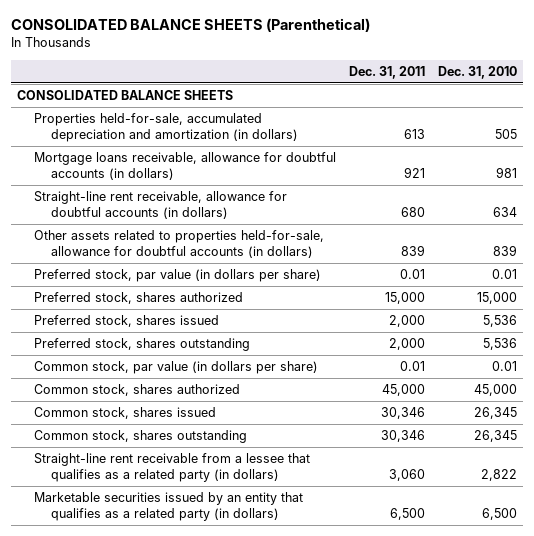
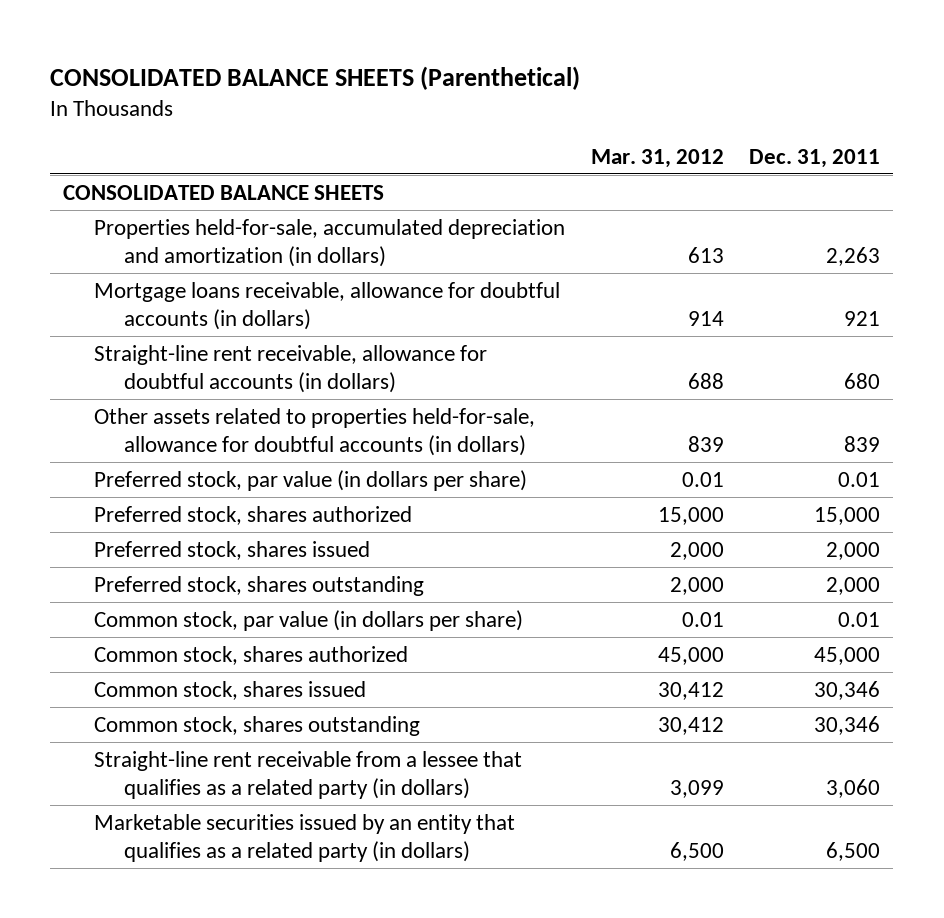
- | Dec. 31, 2011 | Dec. 31, 2010
+ | Mar. 31, 2012 | Dec. 31, 2011
- Properties held-for-sale, accumulated depreciation and amortization (in dollars) | 613 | 505
+ Properties held-for-sale, accumulated depreciation and amortization (in dollars) | 613 | 2,263

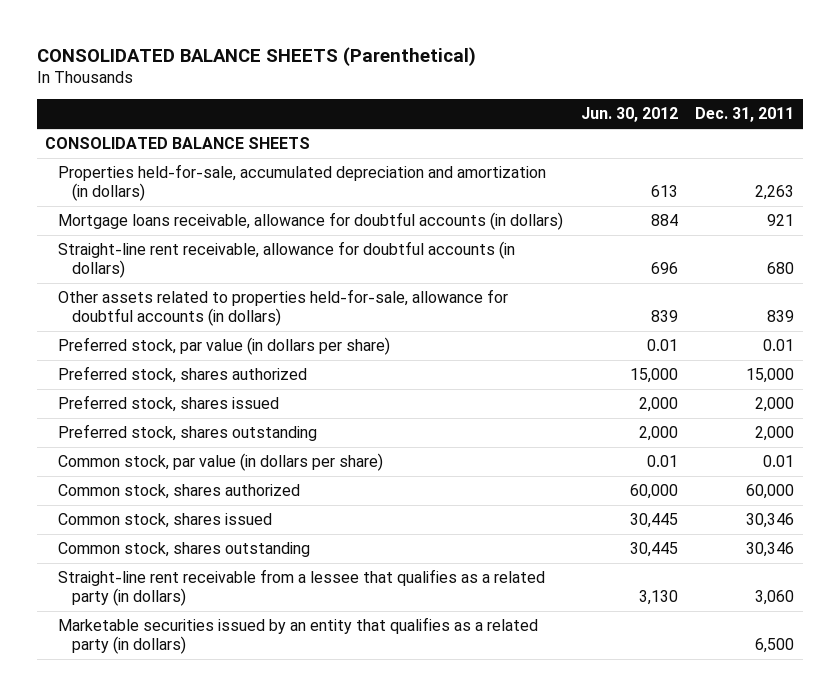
- | Mar. 31, 2012 | Dec. 31, 2011
+ | Jun. 30, 2012 | Dec. 31, 2011
- Common stock, shares authorized | 45,000 | 45,000
+ Common stock, shares authorized | 60,000 | 60,000

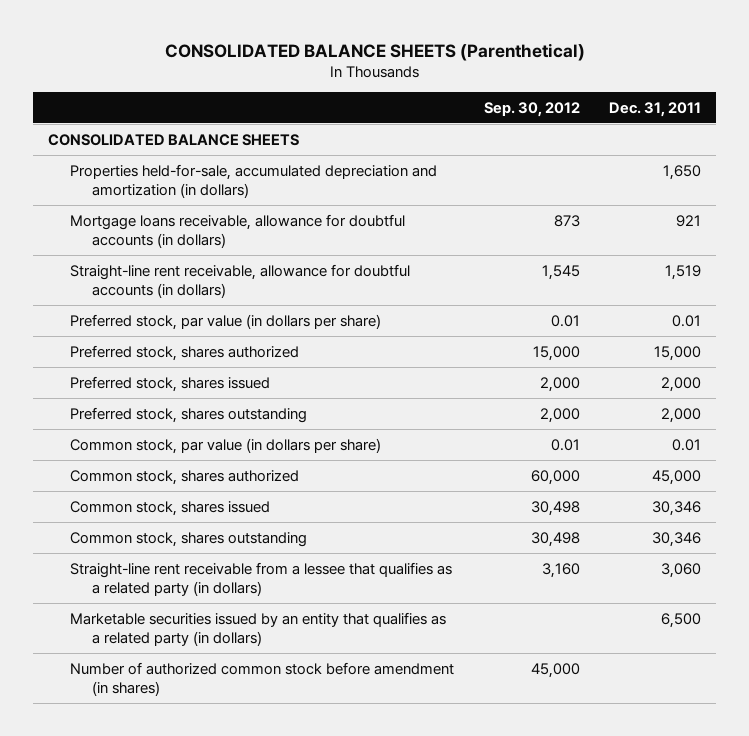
- | Jun. 30, 2012 | Dec. 31, 2011
+ | Sep. 30, 2012 | Dec. 31, 2011
- Properties held-for-sale, accumulated depreciation and amortization (in dollars) | 613 | 2,263
+ Properties held-for-sale, accumulated depreciation and amortization (in dollars) | | 1,650
- Straight-line rent receivable, allowance for doubtful accounts (in dollars) | 696 | 680
- Other assets related to properties held-for-sale, allowance for doubtful accounts (in dollars) | 839 | 839
+ Straight-line rent receivable, allowance for doubtful accounts (in dollars) | 1,545 | 1,519
- Common stock, shares authorized | 60,000 | 60,000
+ Common stock, shares authorized | 60,000 | 45,000
+ Number of authorized common stock before amendment (in shares) | 45,000 |

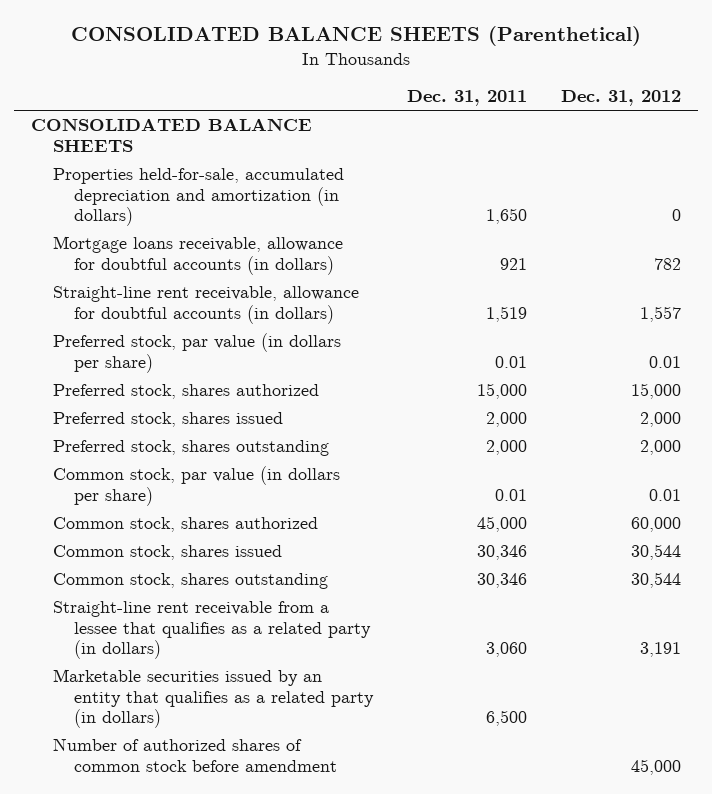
- | Sep. 30, 2012 | Dec. 31, 2011
+ | Dec. 31, 2011 | Dec. 31, 2012
- Number of authorized common stock before amendment (in shares) | 45,000 |
+ Number of authorized shares of common stock before amendment | | 45,000

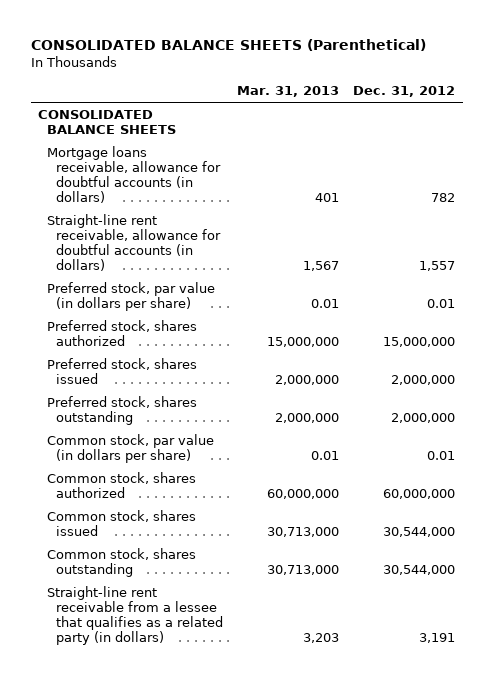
- | Dec. 31, 2011 | Dec. 31, 2012
+ | Mar. 31, 2013 | Dec. 31, 2012
- Properties held-for-sale, accumulated depreciation and amortization (in dollars) | 1,650 | 0
- Preferred stock, shares authorized | 15,000 | 15,000
- Preferred stock, shares issued | 2,000 | 2,000
- Preferred stock, shares outstanding | 2,000 | 2,000
+ Preferred stock, shares authorized | 15,000,000 | 15,000,000
+ Preferred stock, shares issued | 2,000,000 | 2,000,000
+ Preferred stock, shares outstanding | 2,000,000 | 2,000,000
- Common stock, shares authorized | 45,000 | 60,000
- Common stock, shares issued | 30,346 | 30,544
- Common stock, shares outstanding | 30,346 | 30,544
+ Common stock, shares authorized | 60,000,000 | 60,000,000
+ Common stock, shares issued | 30,713,000 | 30,544,000
+ Common stock, shares outstanding | 30,713,000 | 30,544,000
- Marketable securities issued by an entity that qualifies as a related party (in dollars) | 6,500 |
- Number of authorized shares of common stock before amendment | | 45,000

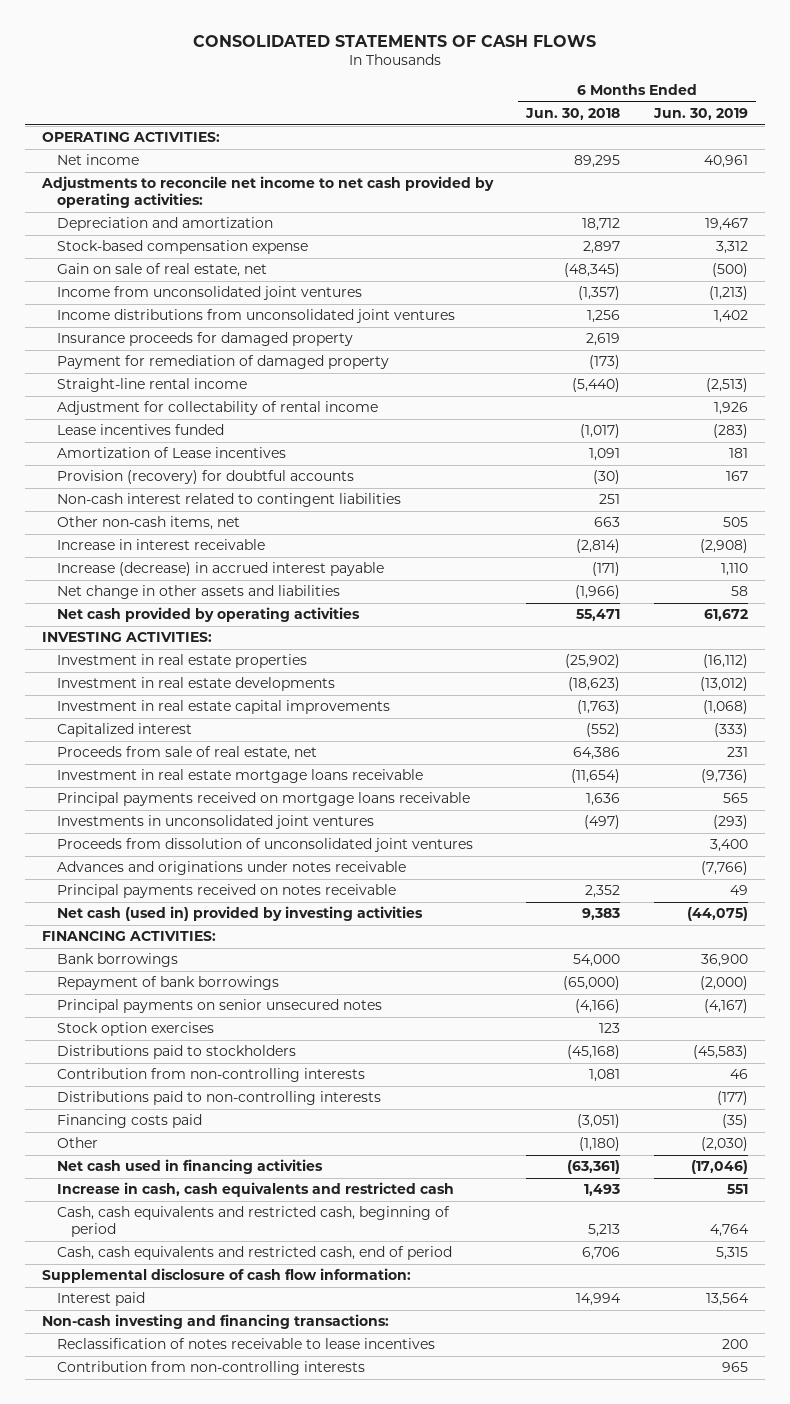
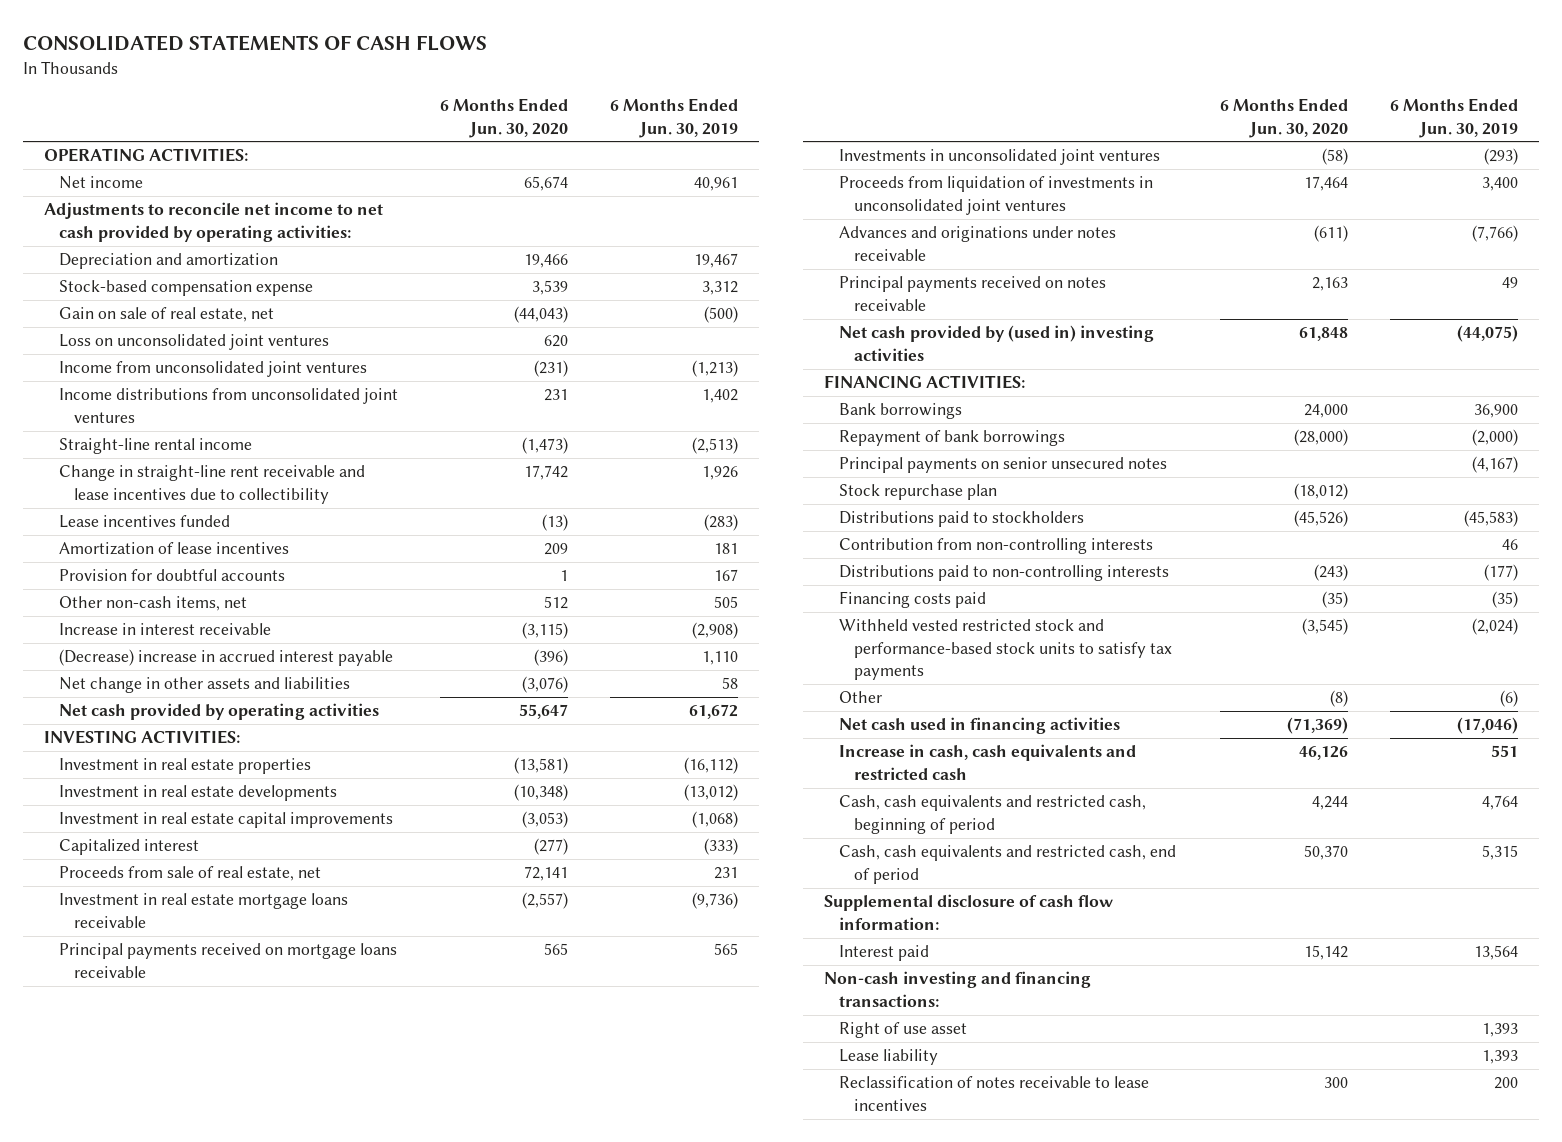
- | 6 Months Ended Jun. 30, 2018 | 6 Months Ended Jun. 30, 2019
+ | 6 Months Ended Jun. 30, 2020 | 6 Months Ended Jun. 30, 2019
+ Loss on unconsolidated joint ventures | 620 |
- Insurance proceeds for damaged property | 2,619 |
- Payment for remediation of damaged property | (173) |
- Adjustment for collectability of rental income | | 1,926
+ Change in straight-line rent receivable and lease incentives due to collectibility | 17,742 | 1,926
- Amortization of Lease incentives | 1,091 | 181
- Provision (recovery) for doubtful accounts | (30) | 167
- Non-cash interest related to contingent liabilities | 251 |
+ Amortization of lease incentives | 209 | 181
+ Provision for doubtful accounts | 1 | 167
- Increase (decrease) in accrued interest payable | (171) | 1,110
+ (Decrease) increase in accrued interest payable | (396) | 1,110
- Proceeds from dissolution of unconsolidated joint ventures | | 3,400
+ Proceeds from liquidation of investments in unconsolidated joint ventures | 17,464 | 3,400
- Net cash (used in) provided by investing activities | 9,383 | (44,075)
+ Net cash provided by (used in) investing activities | 61,848 | (44,075)
- Stock option exercises | 123 |
+ Stock repurchase plan | (18,012) |
- Other | (1,180) | (2,030)
+ Withheld vested restricted stock and performance-based stock units to satisfy tax payments | (3,545) | (2,024)
+ Other | (8) | (6)
+ Right of use asset | | 1,393
+ Lease liability | | 1,393
- Contribution from non-controlling interests | | 965

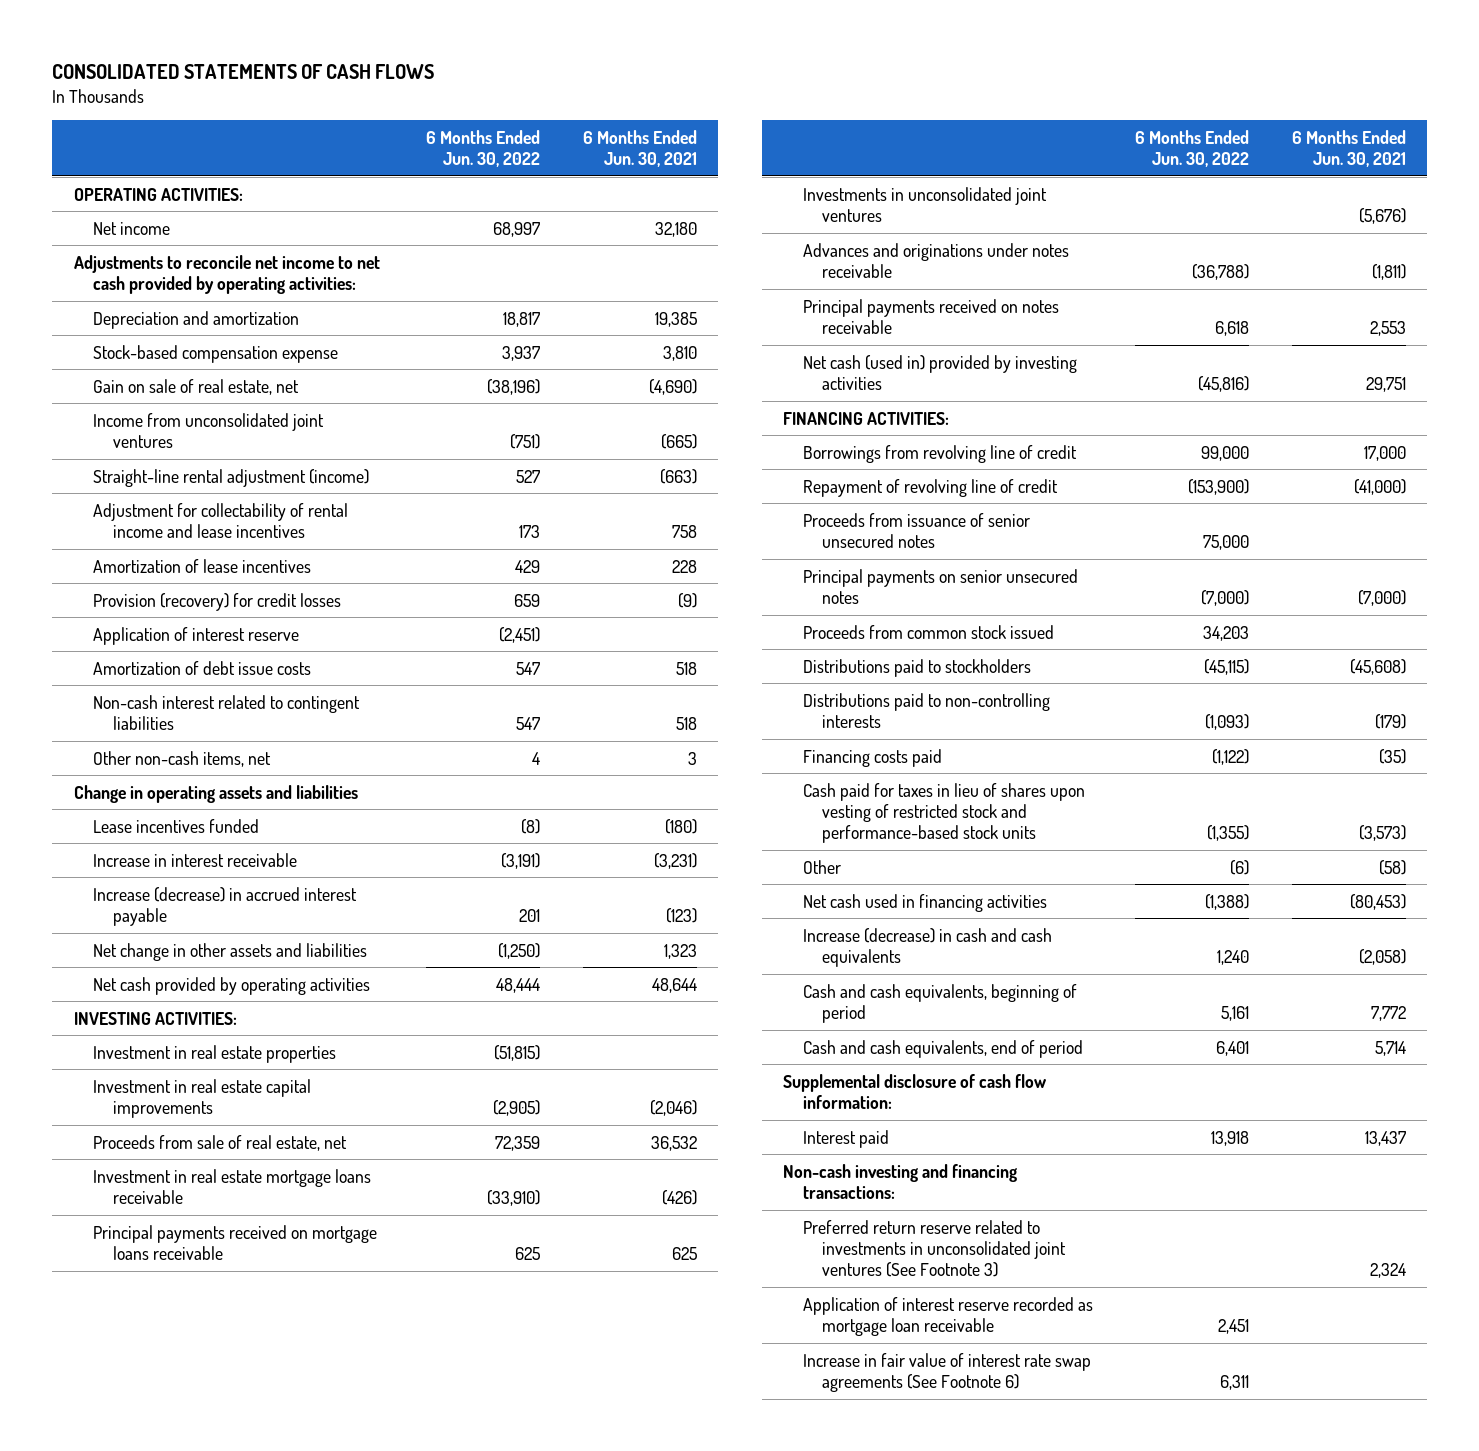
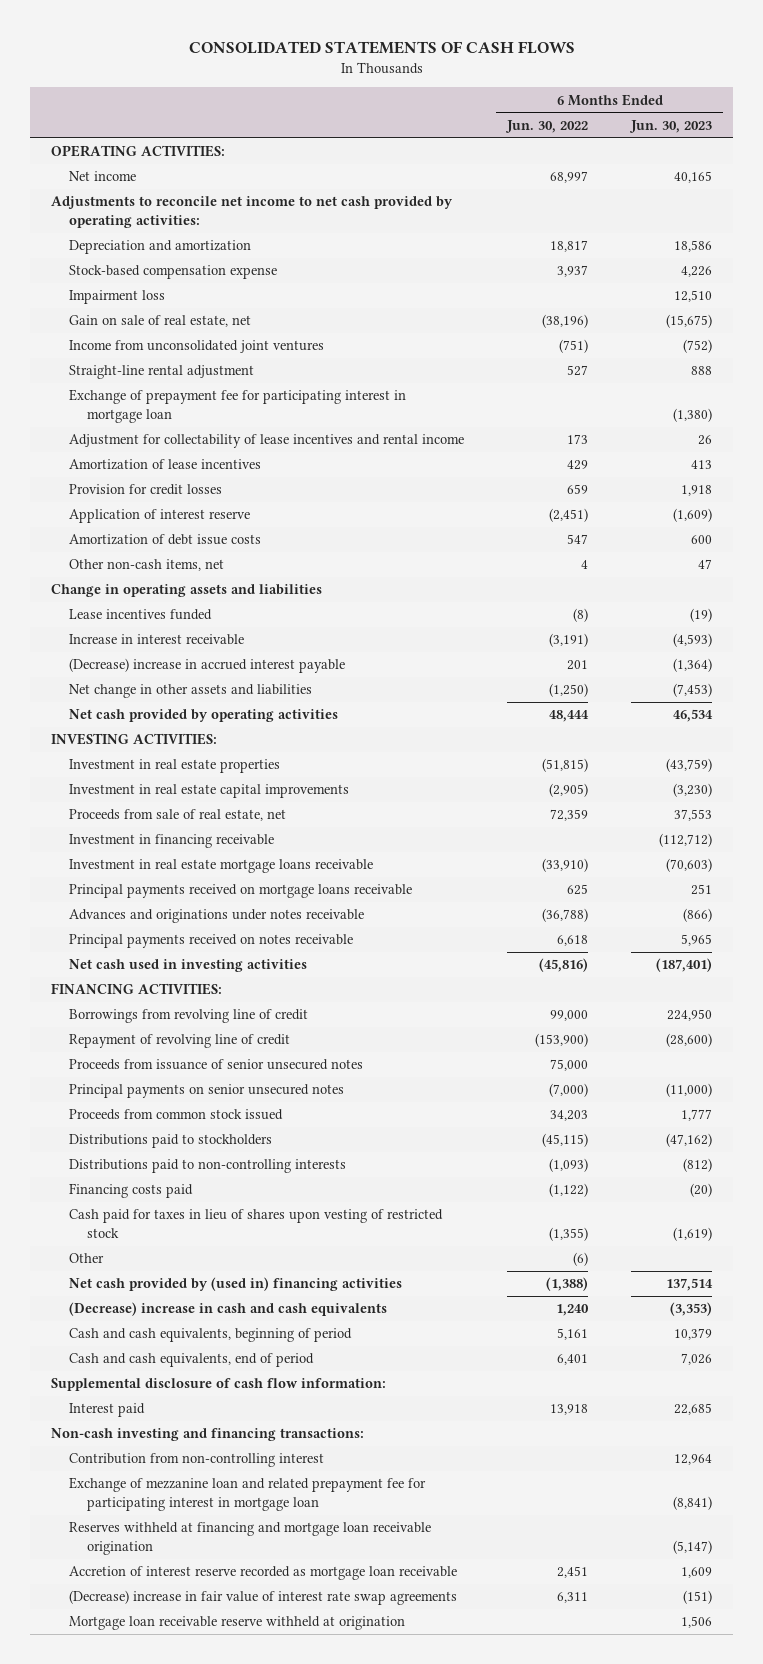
- | 6 Months Ended Jun. 30, 2022 | 6 Months Ended Jun. 30, 2021
+ | 6 Months Ended Jun. 30, 2022 | 6 Months Ended Jun. 30, 2023
+ Impairment loss | | 12,510
- Straight-line rental adjustment (income) | 527 | (663)
- Adjustment for collectability of rental income and lease incentives | 173 | 758
+ Straight-line rental adjustment | 527 | 888
+ Exchange of prepayment fee for participating interest in mortgage loan | | (1,380)
+ Adjustment for collectability of lease incentives and rental income | 173 | 26
- Provision (recovery) for credit losses | 659 | (9)
+ Provision for credit losses | 659 | 1,918
- Non-cash interest related to contingent liabilities | 547 | 518
- Increase (decrease) in accrued interest payable | 201 | (123)
+ (Decrease) increase in accrued interest payable | 201 | (1,364)
+ Investment in financing receivable | | (112,712)
- Investments in unconsolidated joint ventures | | (5,676)
- Net cash (used in) provided by investing activities | (45,816) | 29,751
+ Net cash used in investing activities | (45,816) | (187,401)
- Cash paid for taxes in lieu of shares upon vesting of restricted stock and performance-based stock units | (1,355) | (3,573)
+ Cash paid for taxes in lieu of shares upon vesting of restricted stock | (1,355) | (1,619)
- Net cash used in financing activities | (1,388) | (80,453)
- Increase (decrease) in cash and cash equivalents | 1,240 | (2,058)
+ Net cash provided by (used in) financing activities | (1,388) | 137,514
+ (Decrease) increase in cash and cash equivalents | 1,240 | (3,353)
- Preferred return reserve related to investments in unconsolidated joint ventures (See Footnote 3) | | 2,324
- Application of interest reserve recorded as mortgage loan receivable | 2,451 |
- Increase in fair value of interest rate swap agreements (See Footnote 6) | 6,311 |
+ Contribution from non-controlling interest | | 12,964
+ Exchange of mezzanine loan and related prepayment fee for participating interest in mortgage loan | | (8,841)
+ Reserves withheld at financing and mortgage loan receivable origination | | (5,147)
+ Accretion of interest reserve recorded as mortgage loan receivable | 2,451 | 1,609
+ (Decrease) increase in fair value of interest rate swap agreements | 6,311 | (151)
+ Mortgage loan receivable reserve withheld at origination | | 1,506

